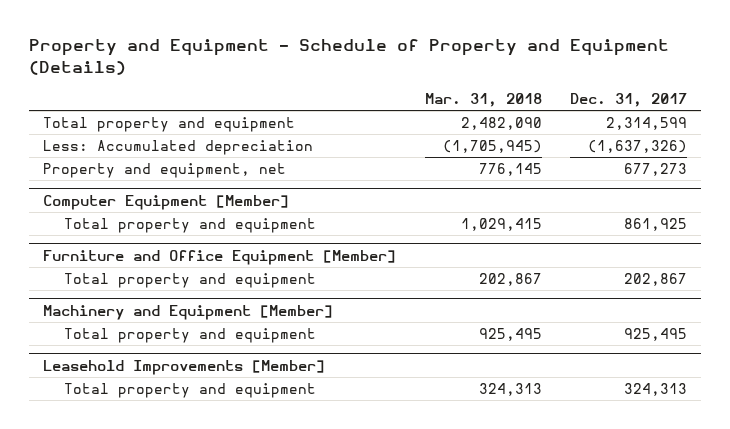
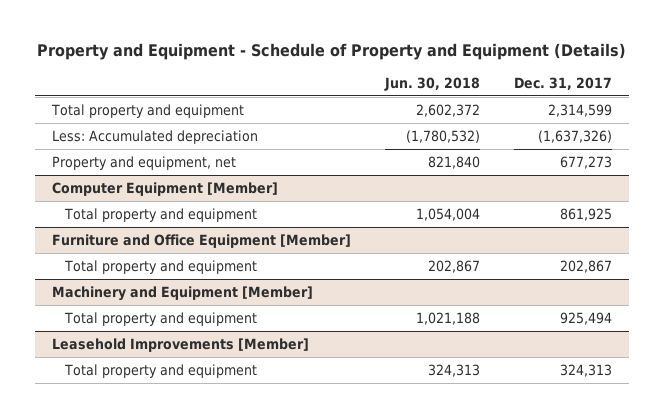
- | Mar. 31, 2018 | Dec. 31, 2017
+ | Jun. 30, 2018 | Dec. 31, 2017
@ Machinery and Equipment [Member]
- Total property and equipment | 925,495 | 925,495
+ Total property and equipment | 1,021,188 | 925,494

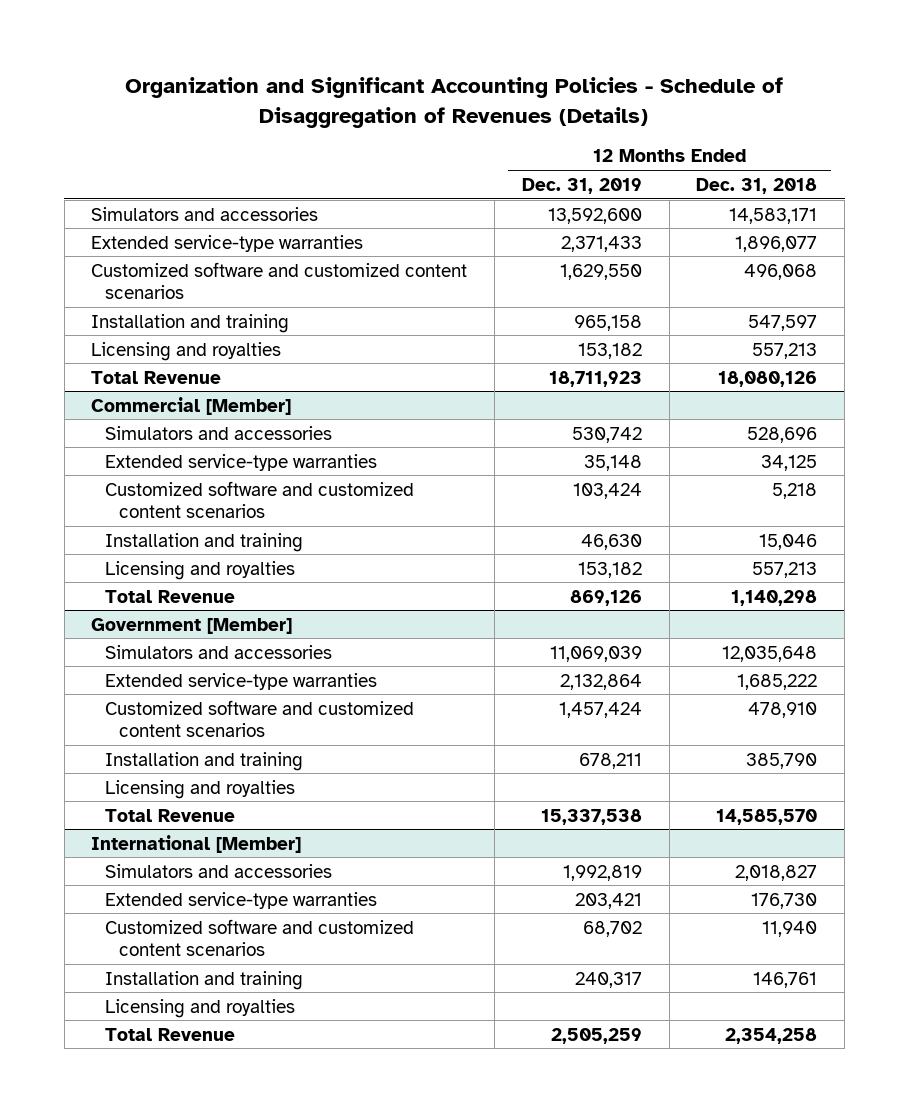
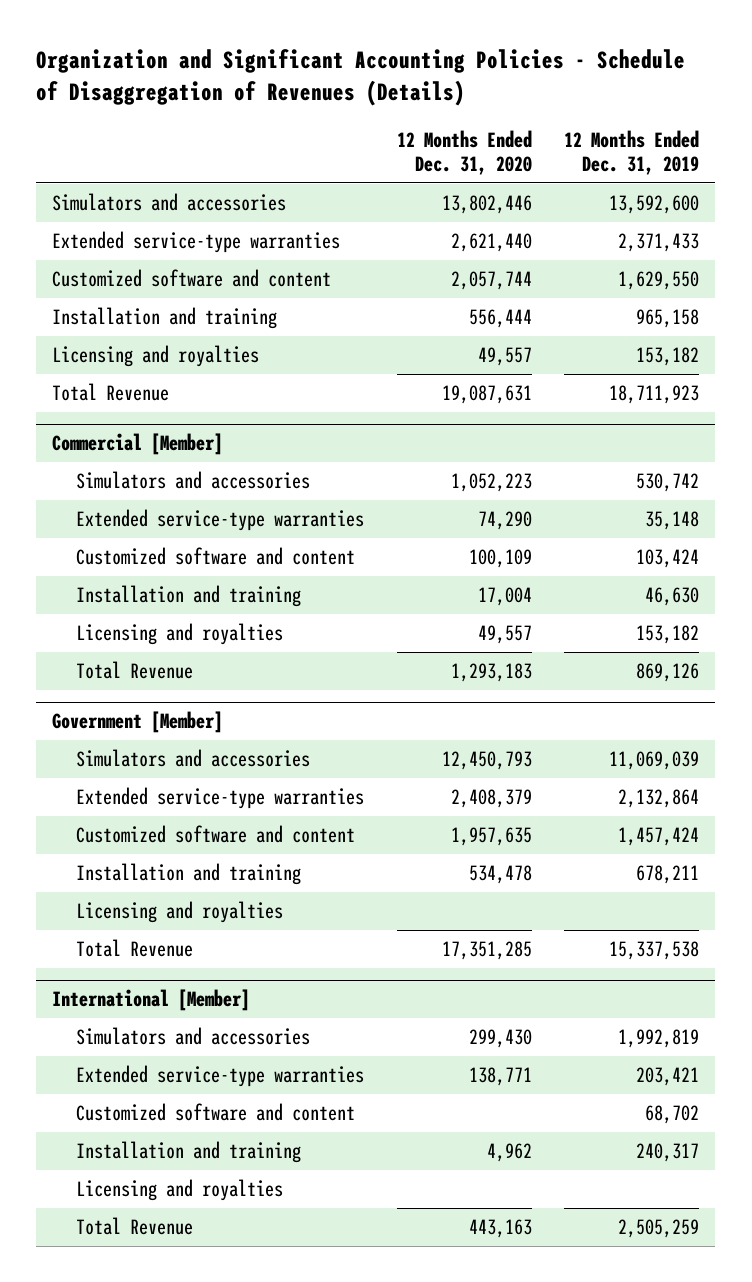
- | 12 Months Ended Dec. 31, 2019 | 12 Months Ended Dec. 31, 2018
+ | 12 Months Ended Dec. 31, 2020 | 12 Months Ended Dec. 31, 2019
- Customized software and customized content scenarios | 1,629,550 | 496,068
+ Customized software and content | 2,057,744 | 1,629,550
@ Commercial [Member]
- Customized software and customized content scenarios | 103,424 | 5,218
+ Customized software and content | 100,109 | 103,424
@ Government [Member]
- Customized software and customized content scenarios | 1,457,424 | 478,910
+ Customized software and content | 1,957,635 | 1,457,424
@ International [Member]
- Customized software and customized content scenarios | 68,702 | 11,940
+ Customized software and content | | 68,702

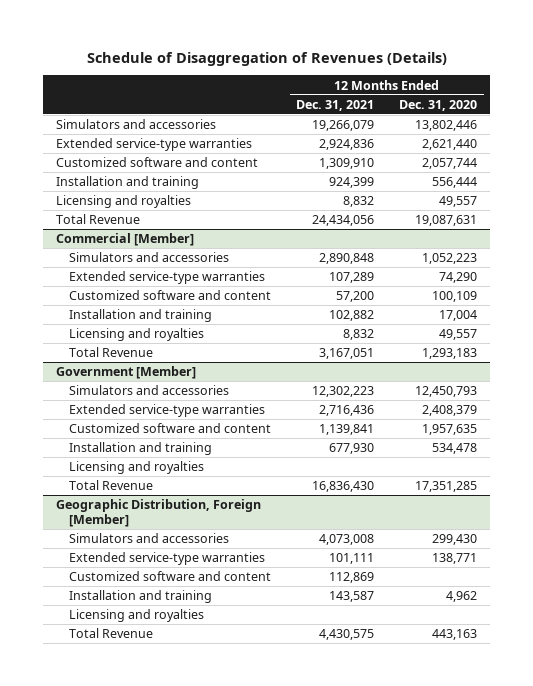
- Organization and Significant Accounting Policies - Schedule of Disaggregation of Revenues (Details)
+ Schedule of Disaggregation of Revenues (Details)
- | 12 Months Ended Dec. 31, 2020 | 12 Months Ended Dec. 31, 2019
+ | 12 Months Ended Dec. 31, 2021 | 12 Months Ended Dec. 31, 2020
- International [Member]
+ Geographic Distribution, Foreign [Member]

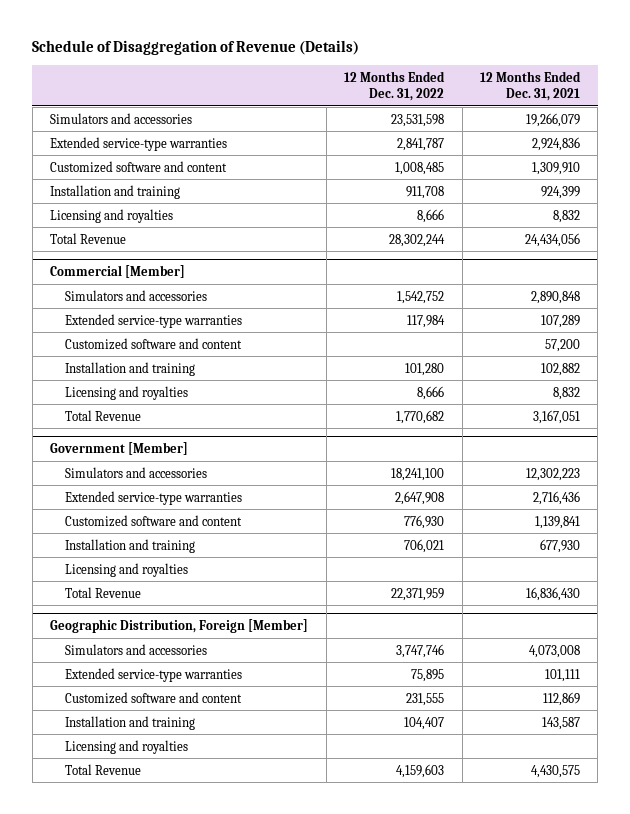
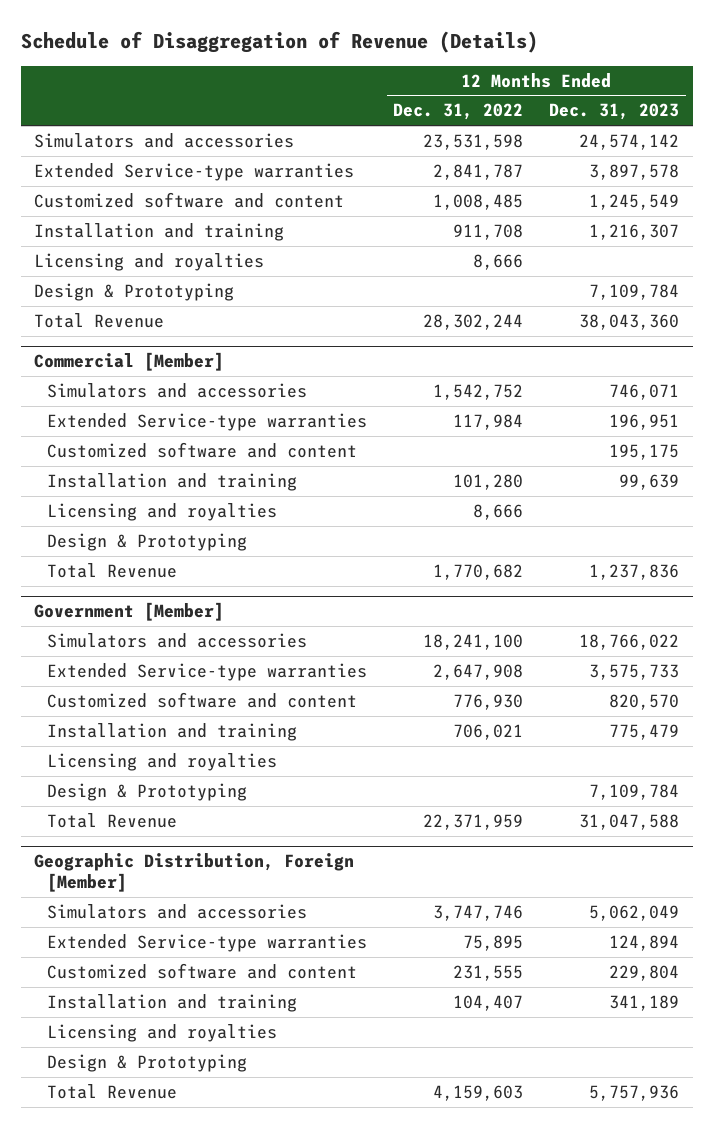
- | 12 Months Ended Dec. 31, 2022 | 12 Months Ended Dec. 31, 2021
+ | 12 Months Ended Dec. 31, 2022 | 12 Months Ended Dec. 31, 2023
- Extended service-type warranties | 2,841,787 | 2,924,836
+ Extended Service-type warranties | 2,841,787 | 3,897,578
+ Design & Prototyping | | 7,109,784
@ Commercial [Member]
- Extended service-type warranties | 117,984 | 107,289
+ Extended Service-type warranties | 117,984 | 196,951
+ Design & Prototyping
@ Government [Member]
- Extended service-type warranties | 2,647,908 | 2,716,436
+ Extended Service-type warranties | 2,647,908 | 3,575,733
+ Design & Prototyping | | 7,109,784
@ Geographic Distribution, Foreign [Member]
- Extended service-type warranties | 75,895 | 101,111
+ Extended Service-type warranties | 75,895 | 124,894
+ Design & Prototyping

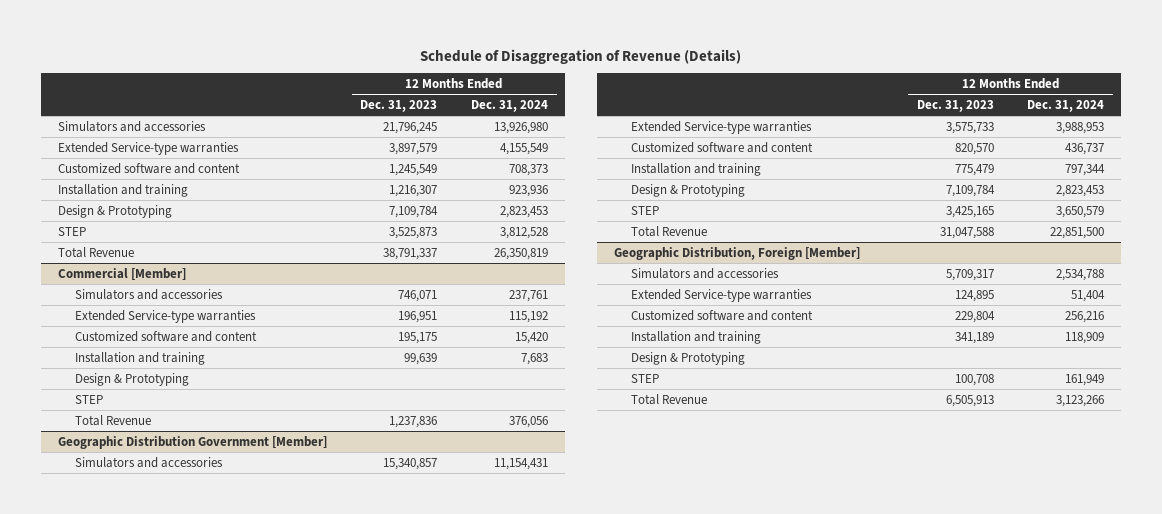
- | 12 Months Ended Dec. 31, 2022 | 12 Months Ended Dec. 31, 2023
+ | 12 Months Ended Dec. 31, 2023 | 12 Months Ended Dec. 31, 2024
- Simulators and accessories | 23,531,598 | 24,574,142
- Extended Service-type warranties | 2,841,787 | 3,897,578
+ Simulators and accessories | 21,796,245 | 13,926,980
+ Extended Service-type warranties | 3,897,579 | 4,155,549
- Licensing and royalties | 8,666 |
- Total Revenue | 28,302,244 | 38,043,360
+ STEP | 3,525,873 | 3,812,528
+ Total Revenue | 38,791,337 | 26,350,819
@ Commercial [Member]
- Licensing and royalties | 8,666 |
+ STEP
- Government [Member]
- Simulators and accessories | 18,241,100 | 18,766,022
+ Geographic Distribution Government [Member]
+ Simulators and accessories | 15,340,857 | 11,154,431
- Licensing and royalties
+ STEP | 3,425,165 | 3,650,579
@ Geographic Distribution, Foreign [Member]
- Simulators and accessories | 3,747,746 | 5,062,049
- Extended Service-type warranties | 75,895 | 124,894
+ Simulators and accessories | 5,709,317 | 2,534,788
+ Extended Service-type warranties | 124,895 | 51,404
- Licensing and royalties
- Total Revenue | 4,159,603 | 5,757,936
+ STEP | 100,708 | 161,949
+ Total Revenue | 6,505,913 | 3,123,266

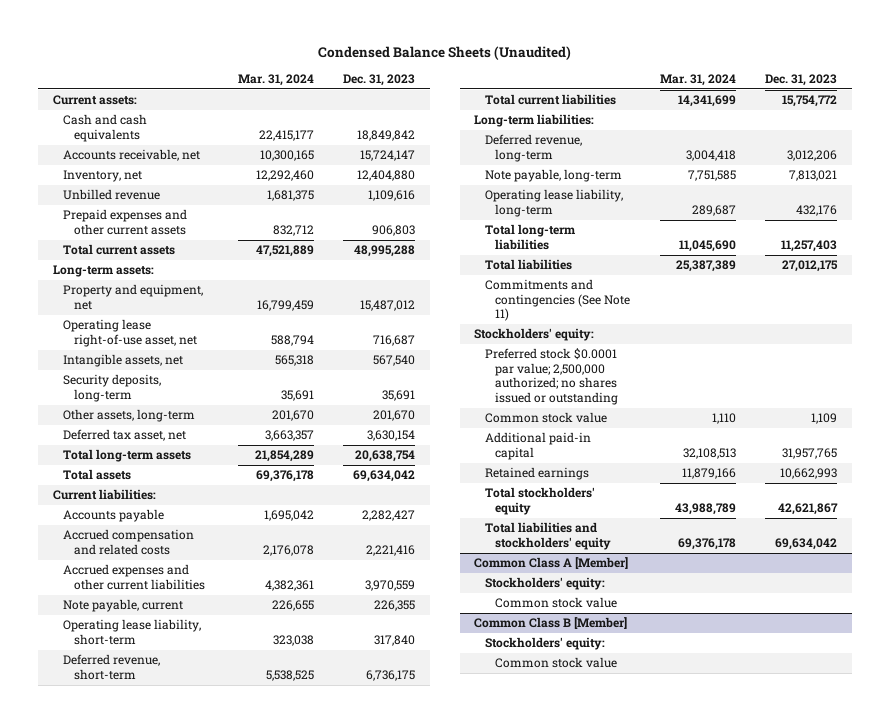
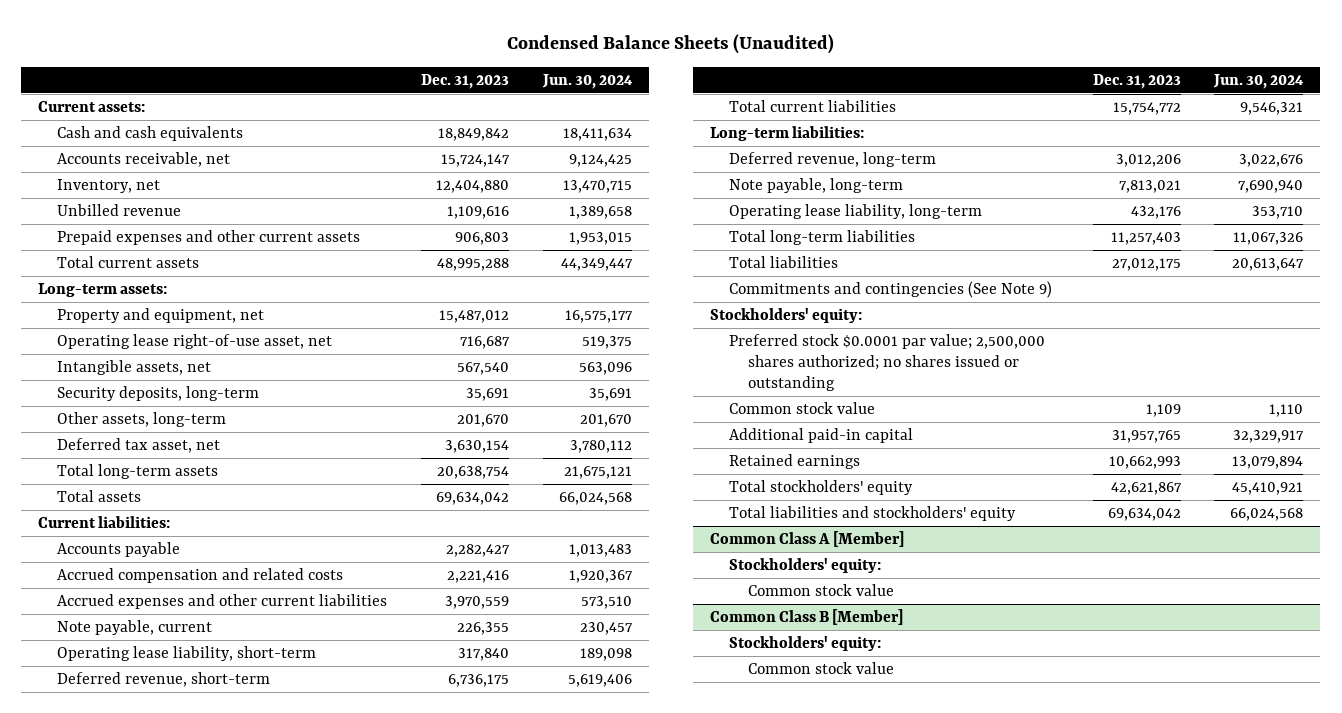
- | Mar. 31, 2024 | Dec. 31, 2023
+ | Dec. 31, 2023 | Jun. 30, 2024
- Commitments and contingencies (See Note 11)
+ Commitments and contingencies (See Note 9)
- Preferred stock $0.0001 par value; 2,500,000 authorized; no shares issued or outstanding
+ Preferred stock $0.0001 par value; 2,500,000 shares authorized; no shares issued or outstanding

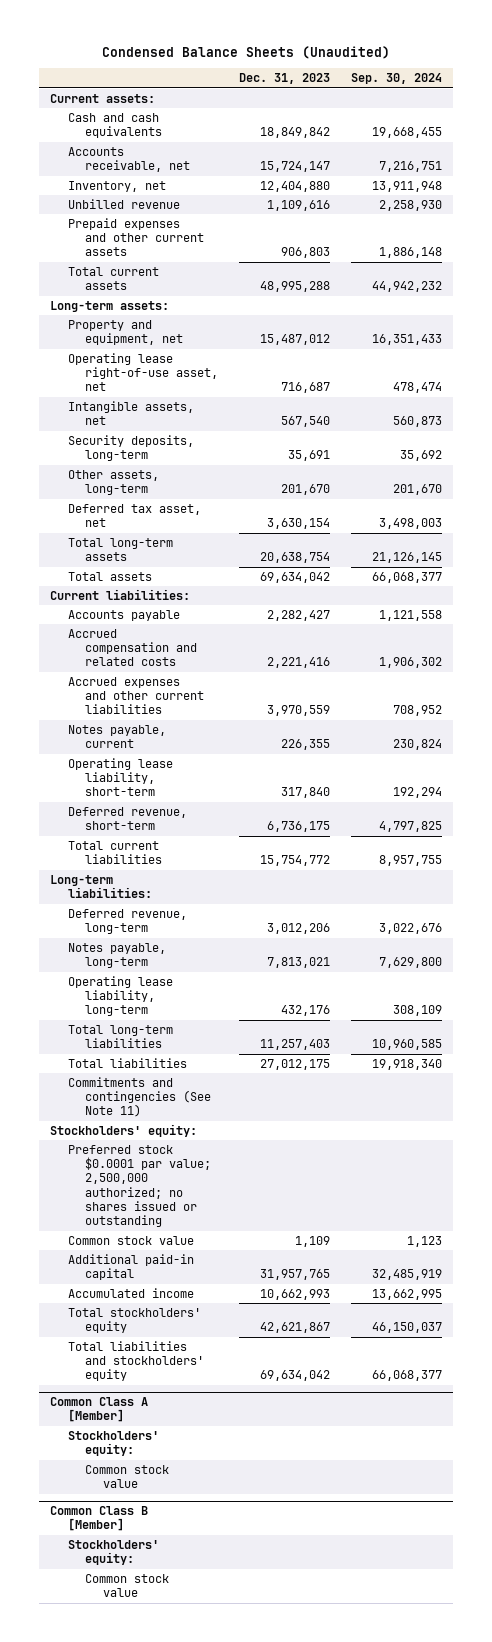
- | Dec. 31, 2023 | Jun. 30, 2024
+ | Dec. 31, 2023 | Sep. 30, 2024
- Note payable, current | 226,355 | 230,457
+ Notes payable, current | 226,355 | 230,824
- Note payable, long-term | 7,813,021 | 7,690,940
+ Notes payable, long-term | 7,813,021 | 7,629,800
- Commitments and contingencies (See Note 9)
+ Commitments and contingencies (See Note 11)
- Preferred stock $0.0001 par value; 2,500,000 shares authorized; no shares issued or outstanding
+ Preferred stock $0.0001 par value; 2,500,000 authorized; no shares issued or outstanding
- Retained earnings | 10,662,993 | 13,079,894
+ Accumulated income | 10,662,993 | 13,662,995

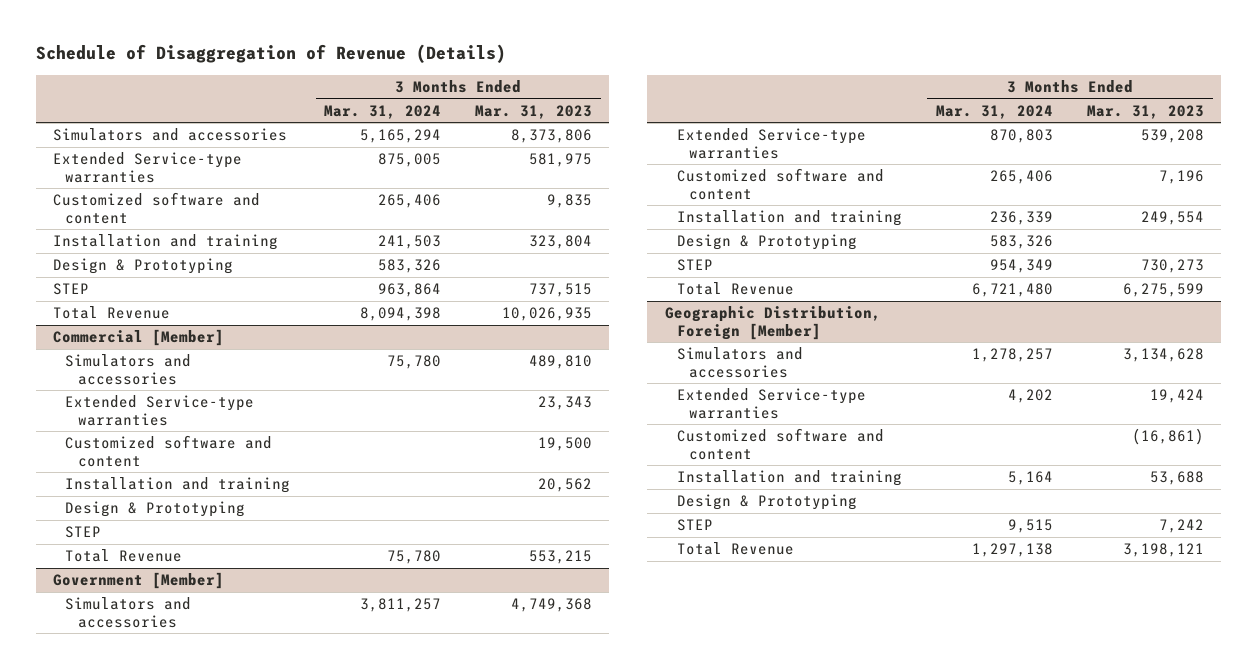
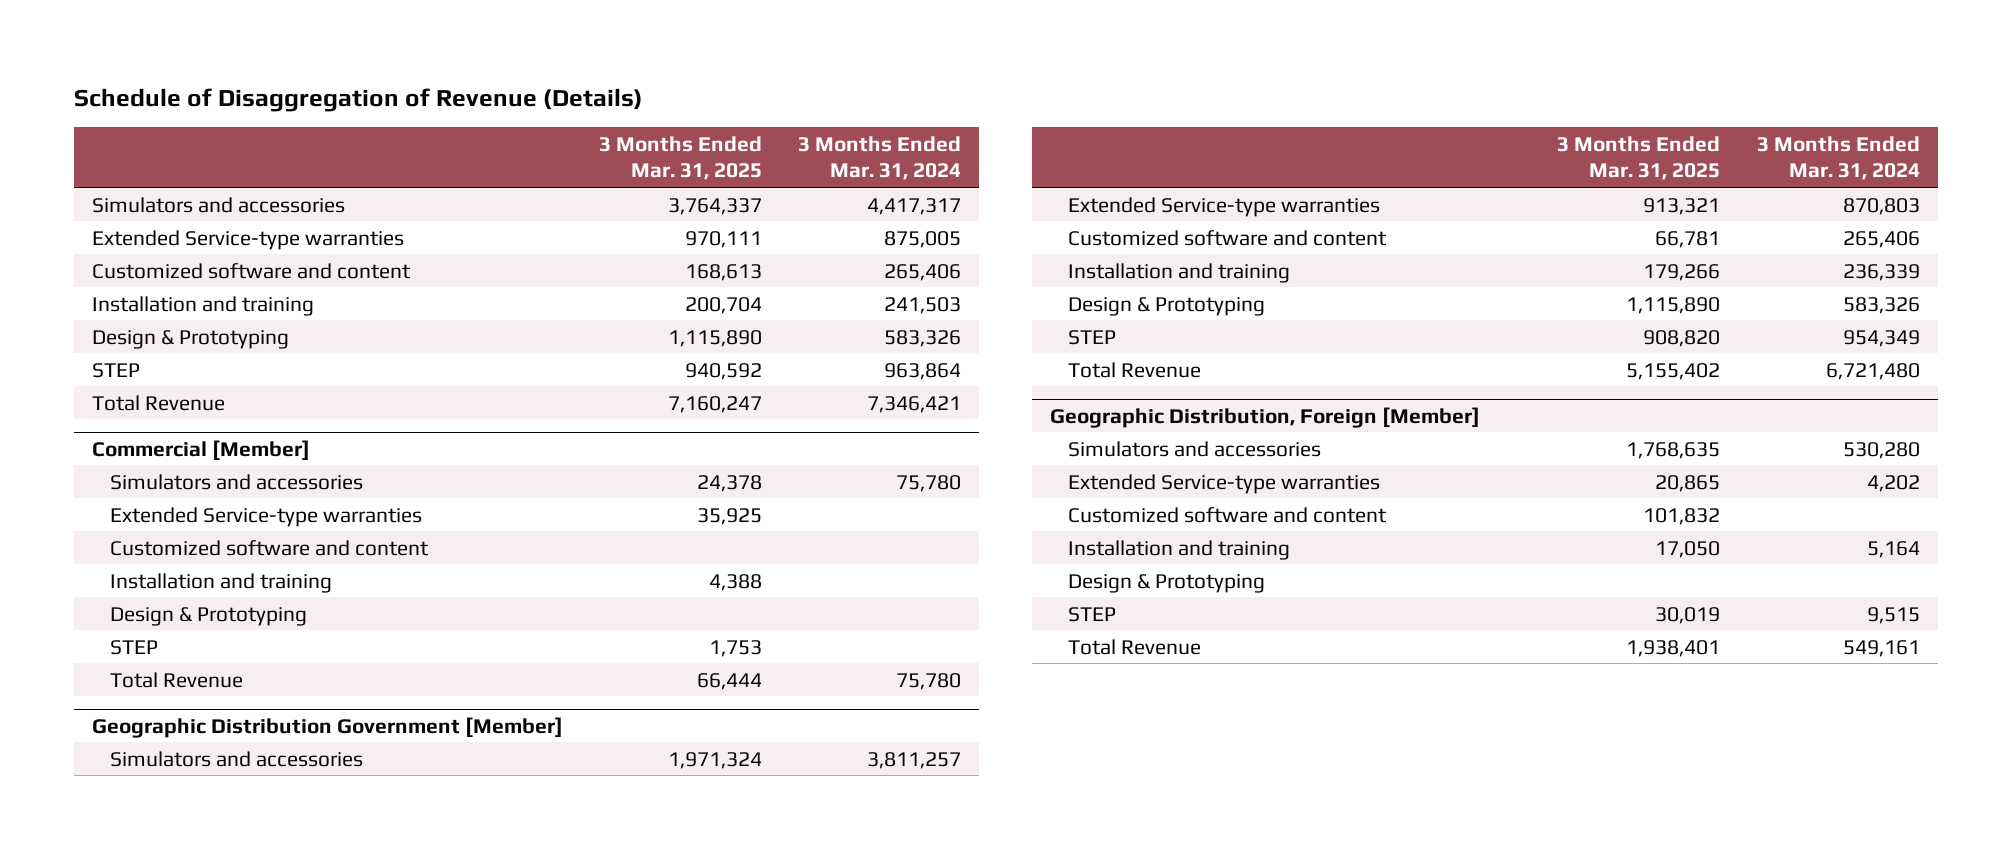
- | 3 Months Ended Mar. 31, 2024 | 3 Months Ended Mar. 31, 2023
+ | 3 Months Ended Mar. 31, 2025 | 3 Months Ended Mar. 31, 2024
- Simulators and accessories | 5,165,294 | 8,373,806
+ Simulators and accessories | 3,764,337 | 4,417,317
- Total Revenue | 8,094,398 | 10,026,935
+ Total Revenue | 7,160,247 | 7,346,421
- Government [Member]
+ Geographic Distribution Government [Member]
@ Geographic Distribution, Foreign [Member]
- Simulators and accessories | 1,278,257 | 3,134,628
+ Simulators and accessories | 1,768,635 | 530,280
- Total Revenue | 1,297,138 | 3,198,121
+ Total Revenue | 1,938,401 | 549,161

